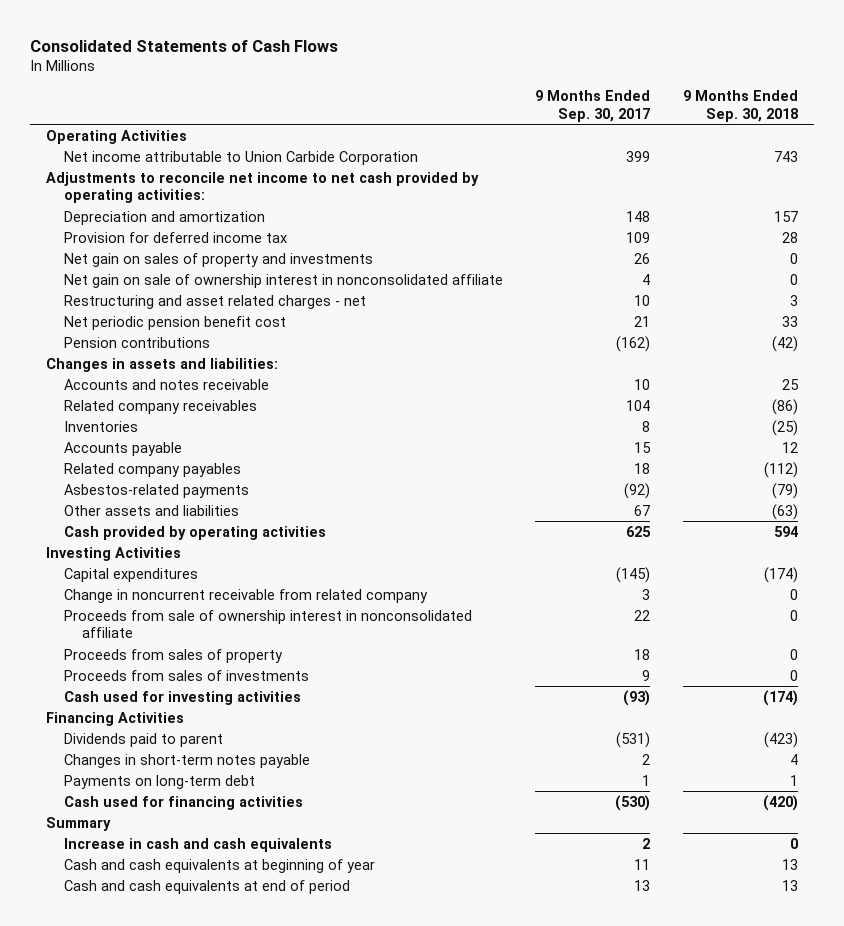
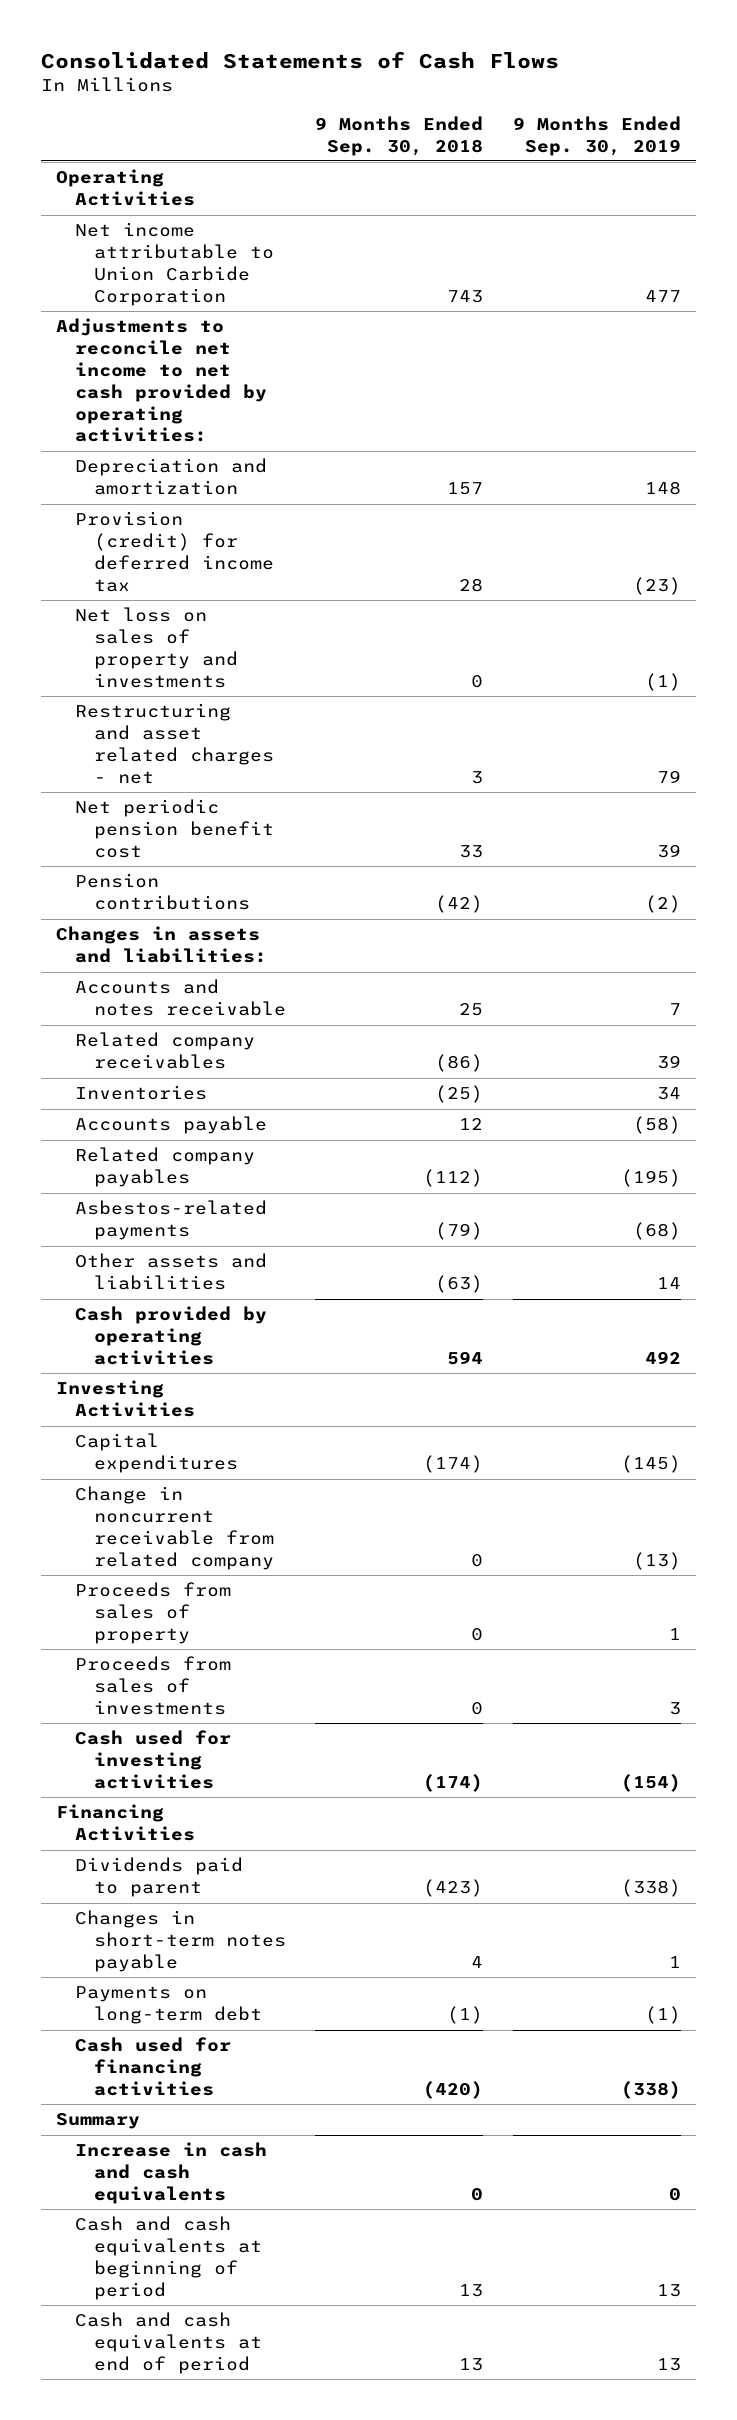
- | 9 Months Ended Sep. 30, 2017 | 9 Months Ended Sep. 30, 2018
+ | 9 Months Ended Sep. 30, 2018 | 9 Months Ended Sep. 30, 2019
- Provision for deferred income tax | 109 | 28
- Net gain on sales of property and investments | 26 | 0
- Net gain on sale of ownership interest in nonconsolidated affiliate | 4 | 0
+ Provision (credit) for deferred income tax | 28 | (23)
+ Net loss on sales of property and investments | 0 | (1)
- Proceeds from sale of ownership interest in nonconsolidated affiliate | 22 | 0
- Payments on long-term debt | 1 | 1
+ Payments on long-term debt | (1) | (1)
- Cash and cash equivalents at beginning of year | 11 | 13
+ Cash and cash equivalents at beginning of period | 13 | 13

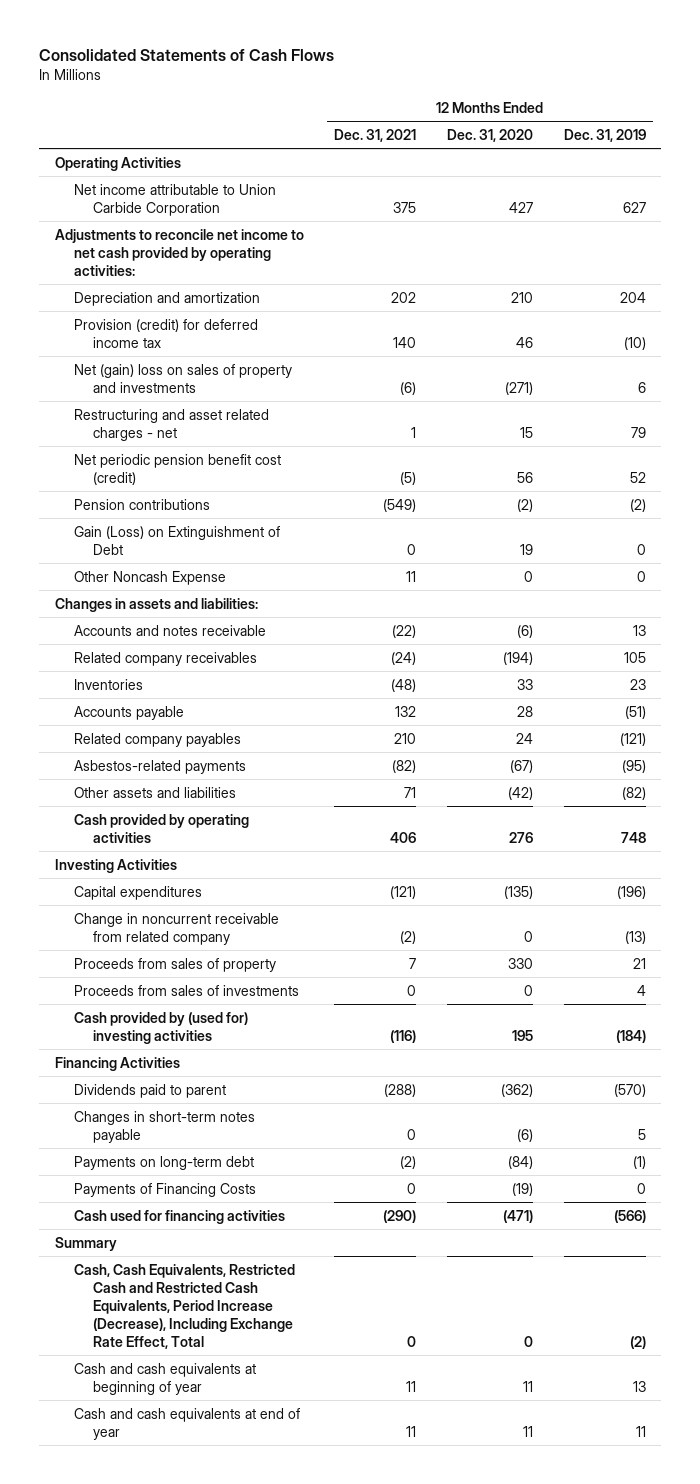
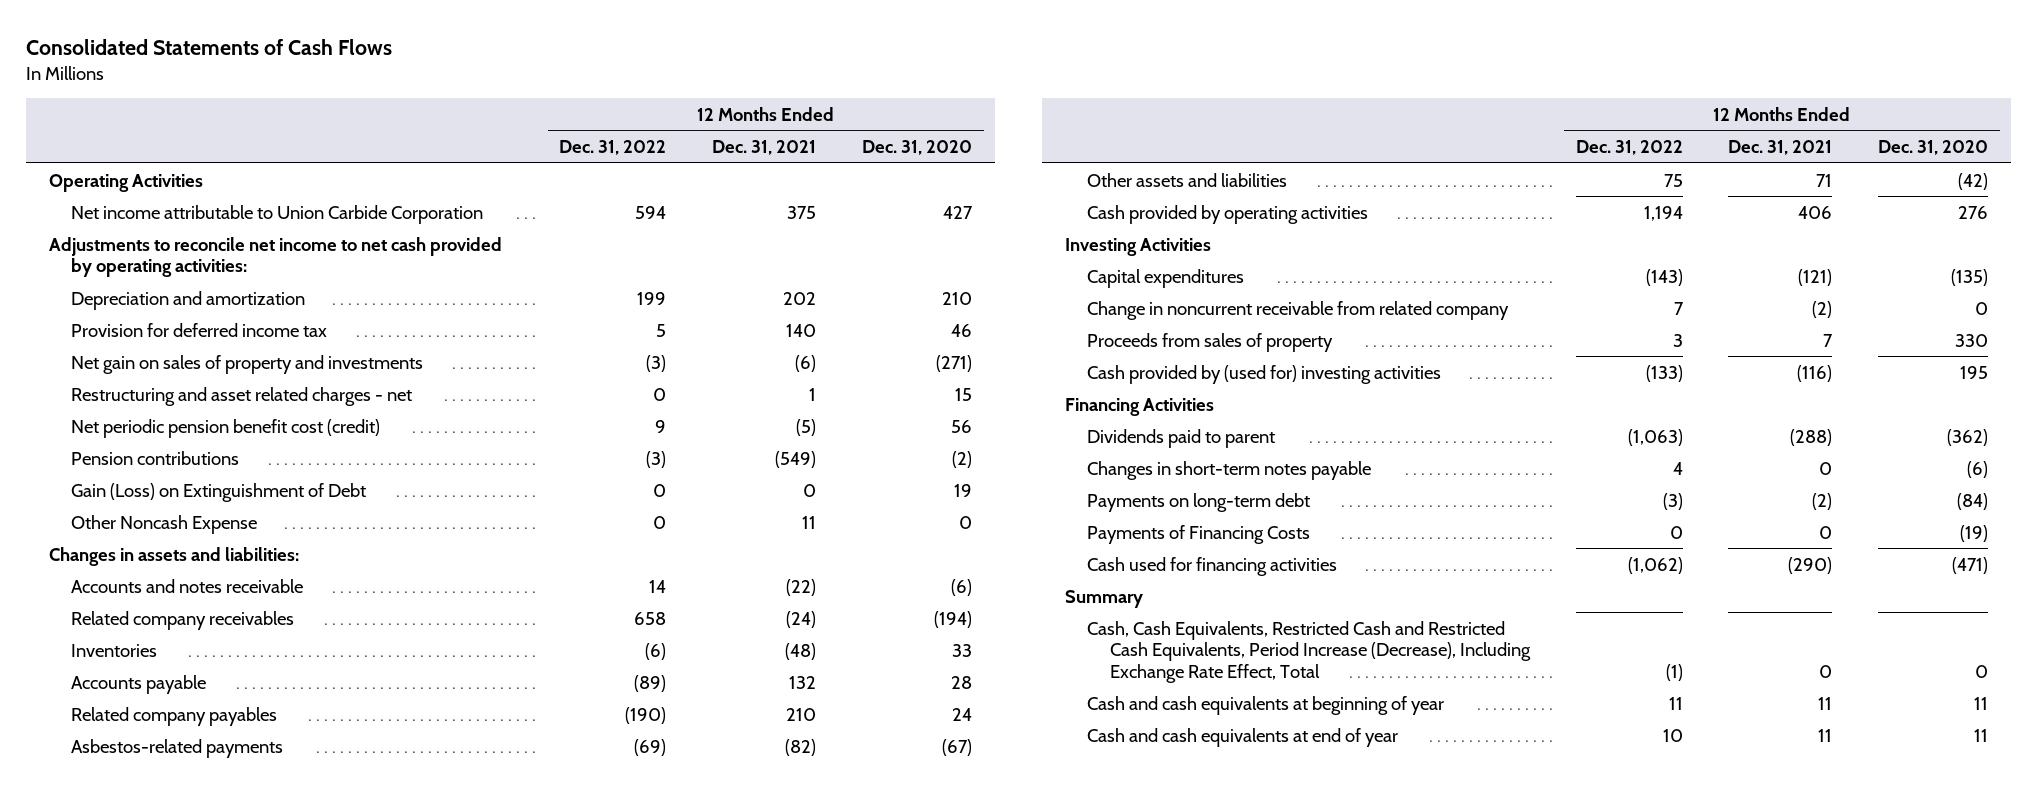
- | 12 Months Ended Dec. 31, 2021 | 12 Months Ended Dec. 31, 2020 | 12 Months Ended Dec. 31, 2019
+ | 12 Months Ended Dec. 31, 2022 | 12 Months Ended Dec. 31, 2021 | 12 Months Ended Dec. 31, 2020
- Provision (credit) for deferred income tax | 140 | 46 | (10)
- Net (gain) loss on sales of property and investments | (6) | (271) | 6
+ Provision for deferred income tax | 5 | 140 | 46
+ Net gain on sales of property and investments | (3) | (6) | (271)
- Proceeds from sales of investments | 0 | 0 | 4

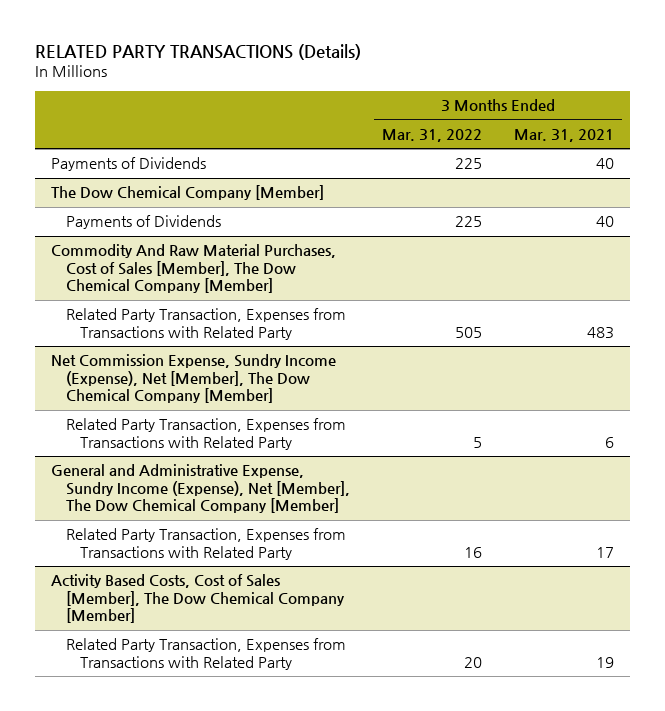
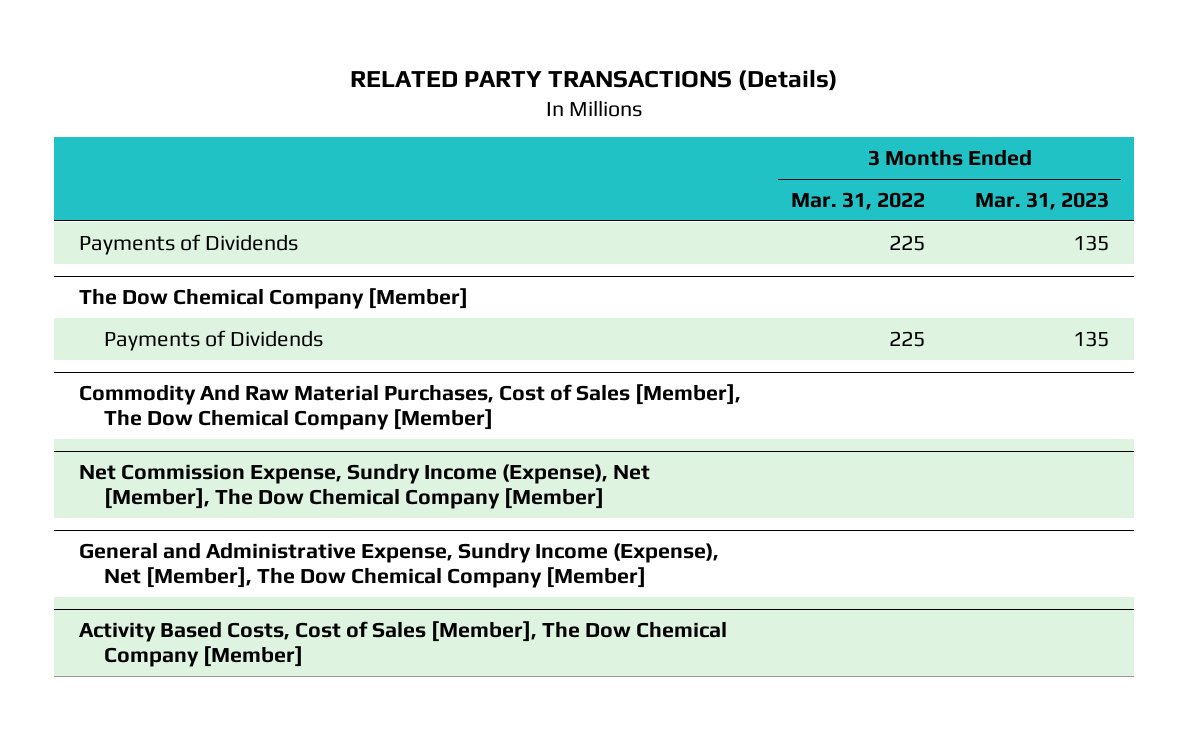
- | 3 Months Ended Mar. 31, 2022 | 3 Months Ended Mar. 31, 2021
+ | 3 Months Ended Mar. 31, 2022 | 3 Months Ended Mar. 31, 2023
@ Commodity And Raw Material Purchases, Cost of Sales [Member], The Dow Chemical Company [Member]
- Related Party Transaction, Expenses from Transactions with Related Party | 505 | 483
@ Net Commission Expense, Sundry Income (Expense), Net [Member], The Dow Chemical Company [Member]
- Related Party Transaction, Expenses from Transactions with Related Party | 5 | 6
@ General and Administrative Expense, Sundry Income (Expense), Net [Member], The Dow Chemical Company [Member]
- Related Party Transaction, Expenses from Transactions with Related Party | 16 | 17
@ Activity Based Costs, Cost of Sales [Member], The Dow Chemical Company [Member]
- Related Party Transaction, Expenses from Transactions with Related Party | 20 | 19

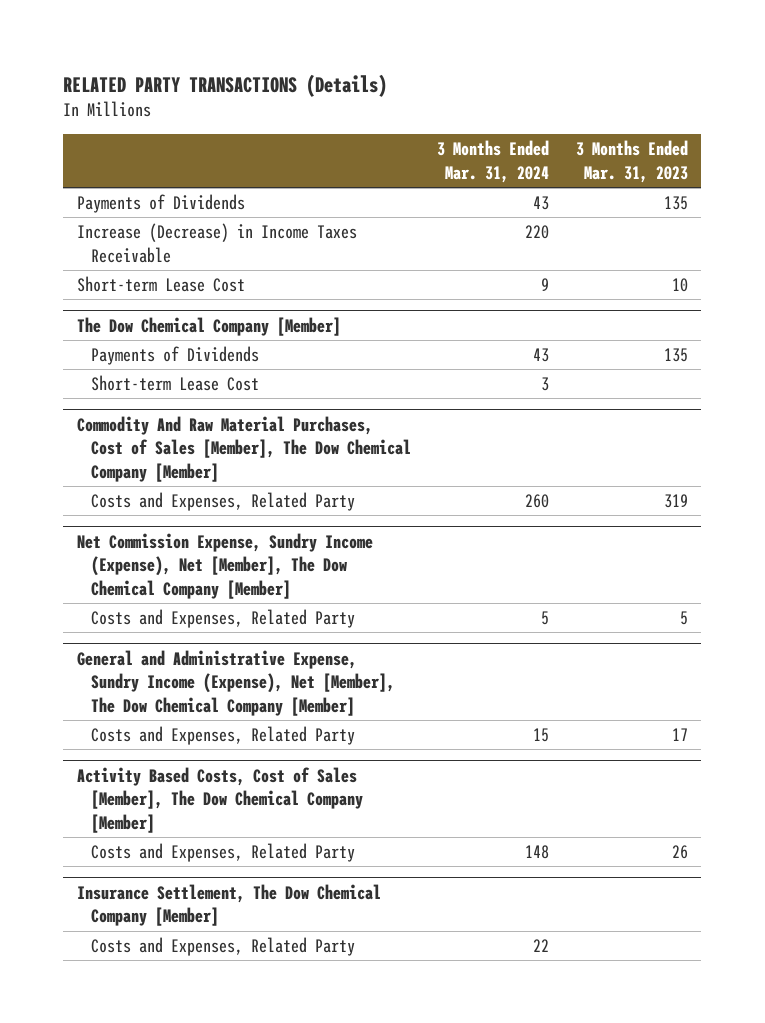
- | 3 Months Ended Mar. 31, 2022 | 3 Months Ended Mar. 31, 2023
+ | 3 Months Ended Mar. 31, 2024 | 3 Months Ended Mar. 31, 2023
+ Increase (Decrease) in Income Taxes Receivable | 220 |
+ Short-term Lease Cost | 9 | 10
@ The Dow Chemical Company [Member]
+ Short-term Lease Cost | 3 |
@ Commodity And Raw Material Purchases, Cost of Sales [Member], The Dow Chemical Company [Member]
+ Costs and Expenses, Related Party | 260 | 319
@ Net Commission Expense, Sundry Income (Expense), Net [Member], The Dow Chemical Company [Member]
+ Costs and Expenses, Related Party | 5 | 5
@ General and Administrative Expense, Sundry Income (Expense), Net [Member], The Dow Chemical Company [Member]
+ Costs and Expenses, Related Party | 15 | 17
@ Activity Based Costs, Cost of Sales [Member], The Dow Chemical Company [Member]
+ Costs and Expenses, Related Party | 148 | 26
+ Insurance Settlement, The Dow Chemical Company [Member]
+ Costs and Expenses, Related Party | 22 |

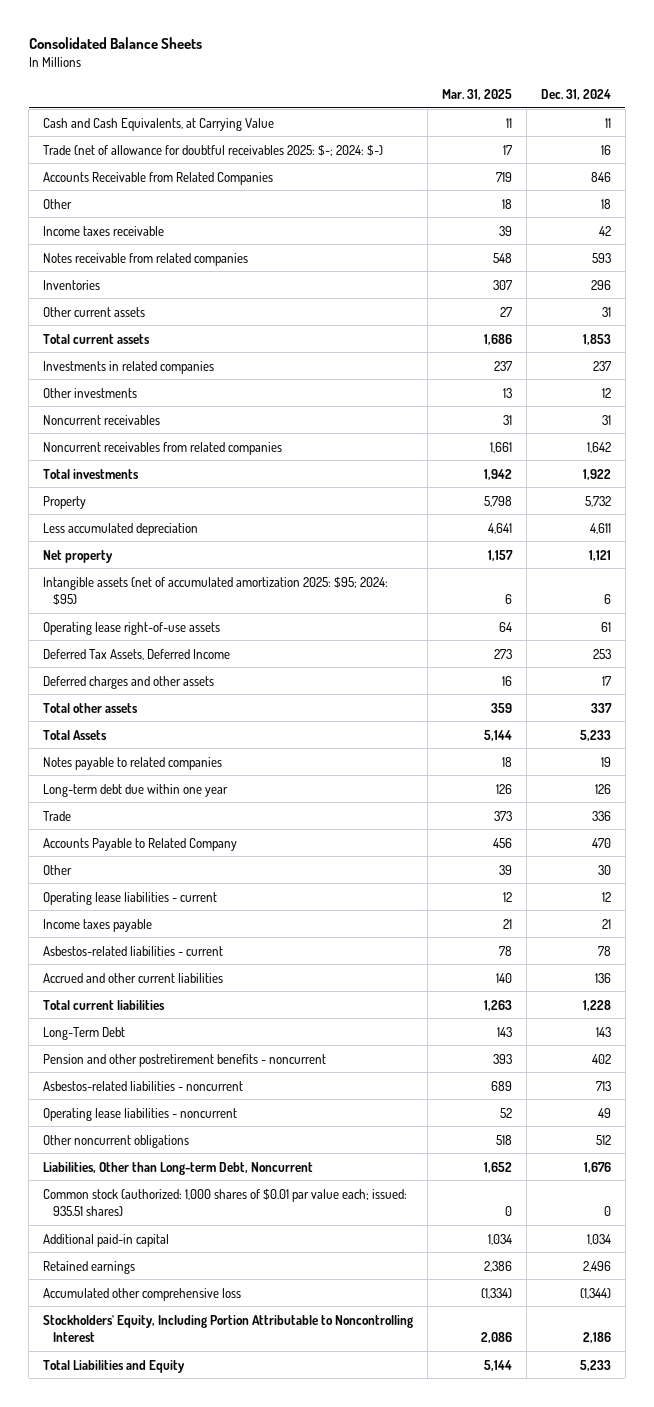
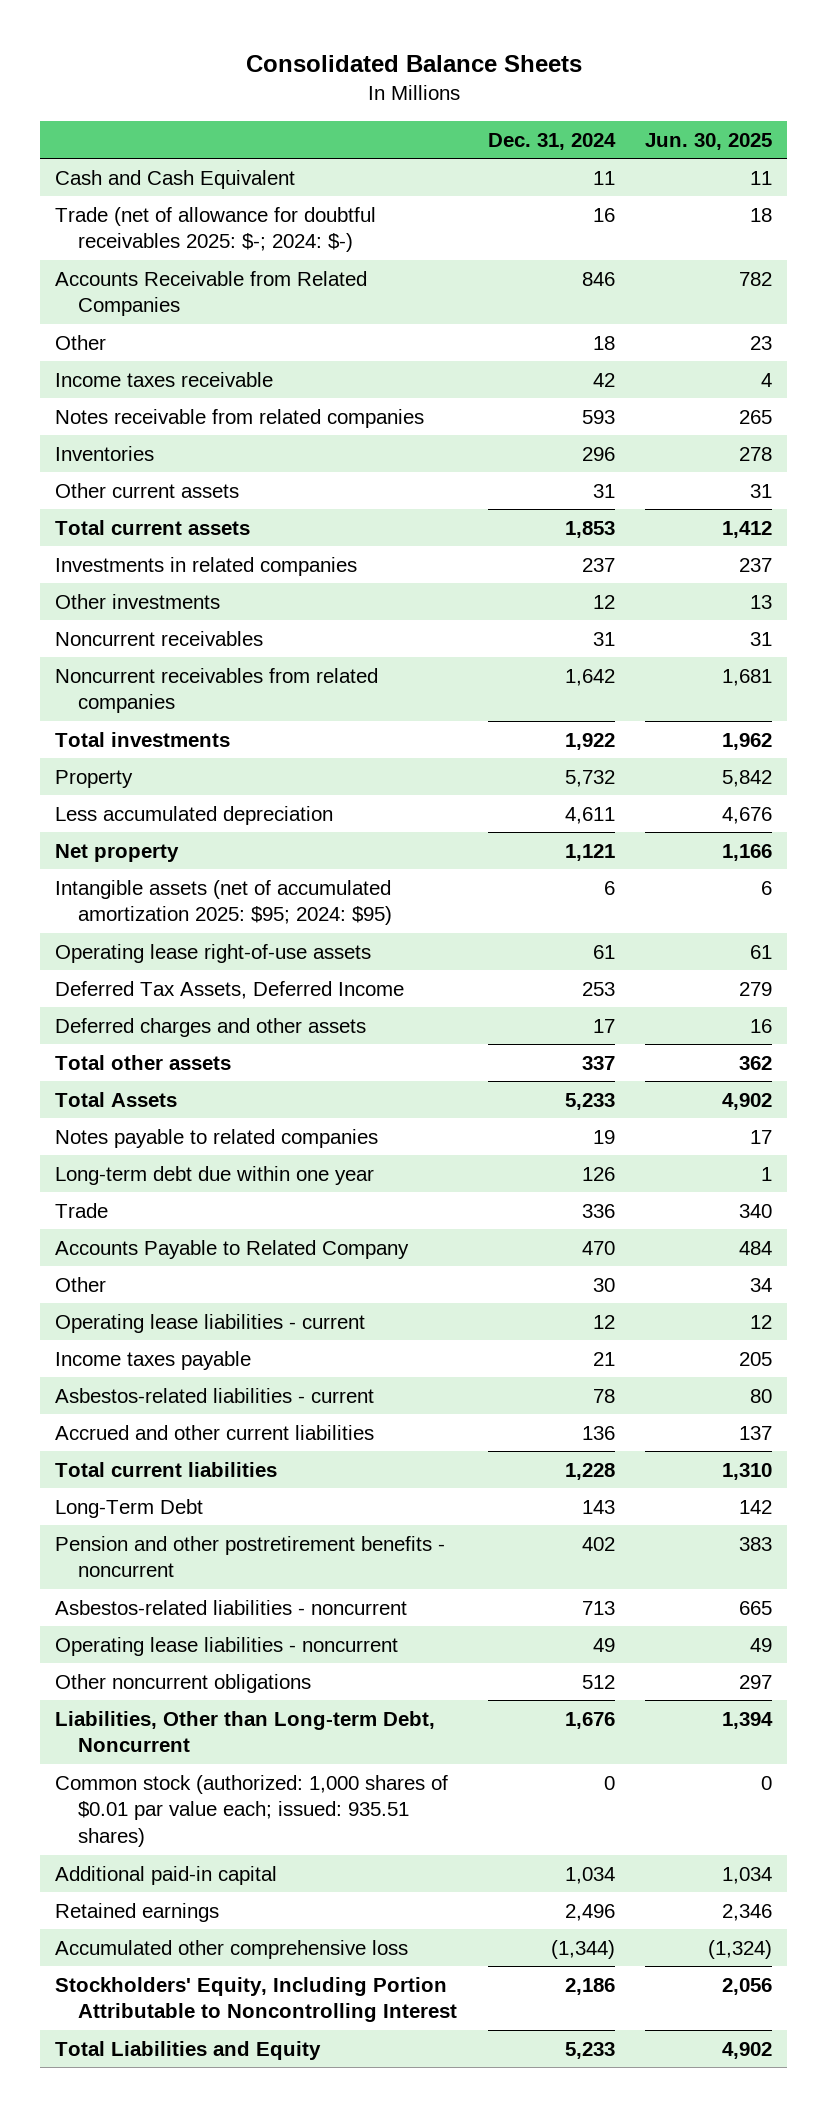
- | Mar. 31, 2025 | Dec. 31, 2024
+ | Dec. 31, 2024 | Jun. 30, 2025
- Cash and Cash Equivalents, at Carrying Value | 11 | 11
+ Cash and Cash Equivalent | 11 | 11

